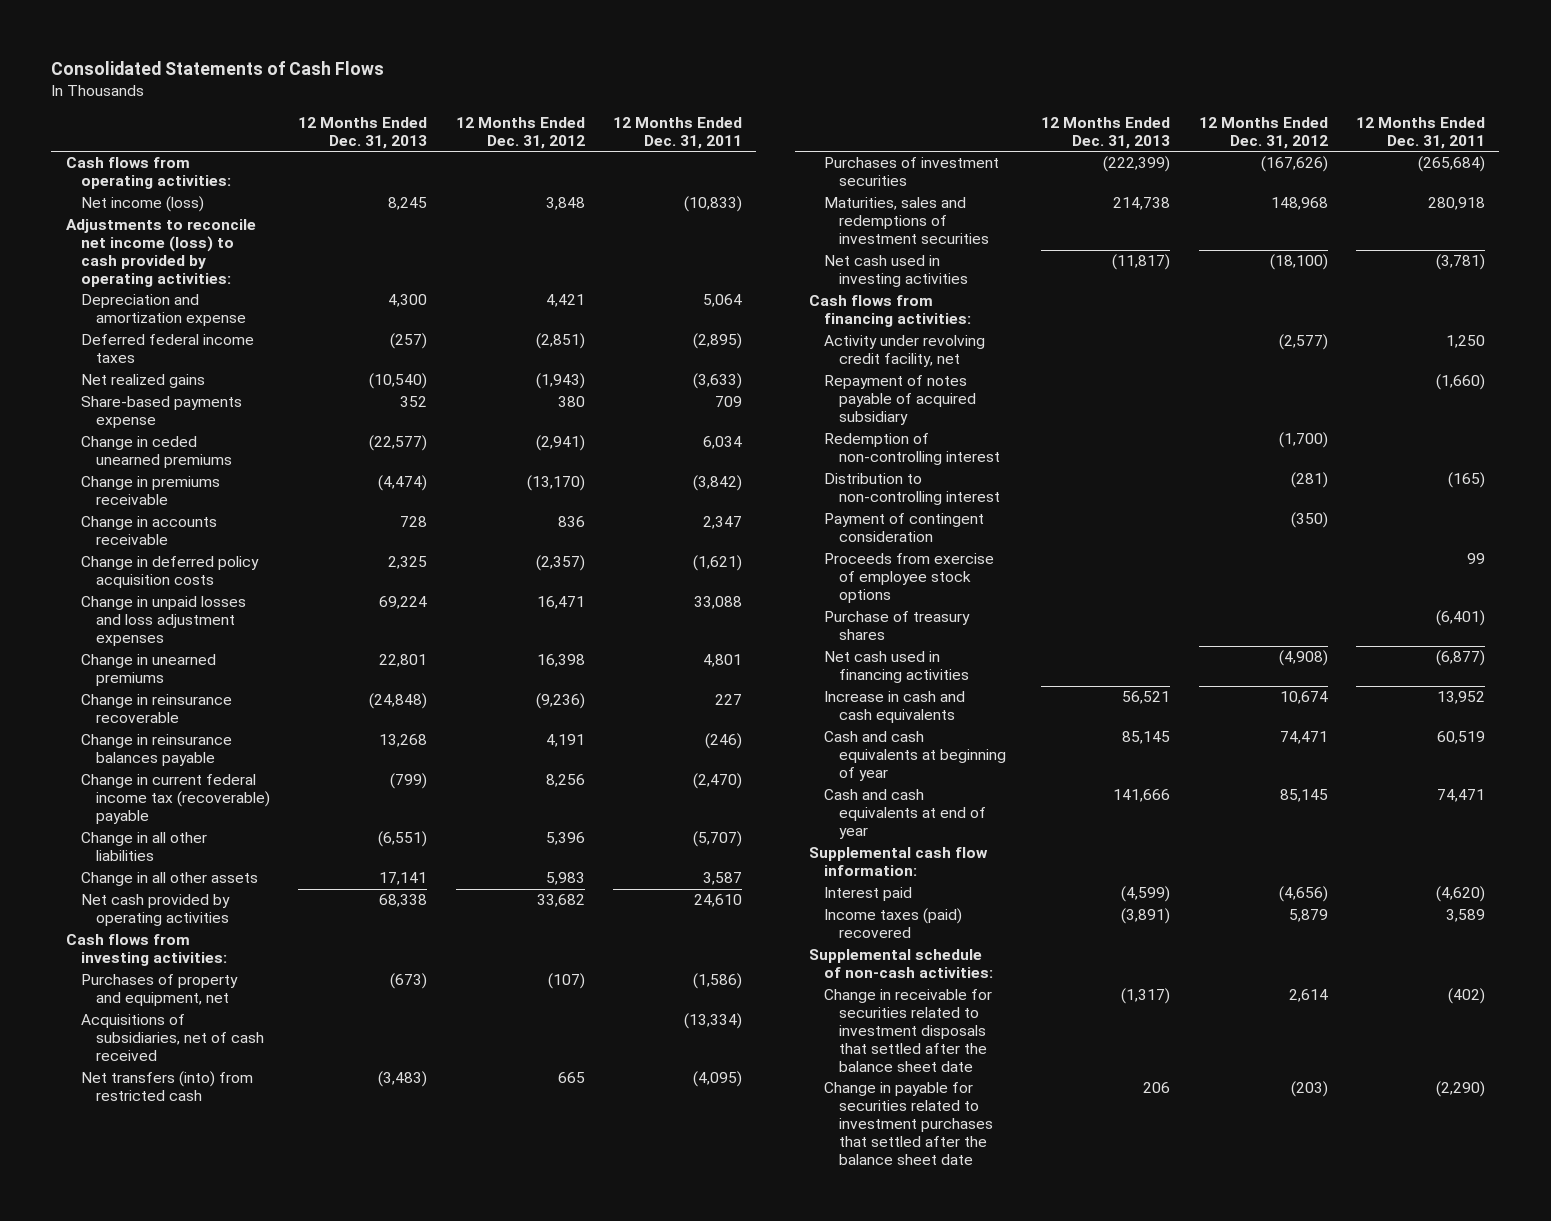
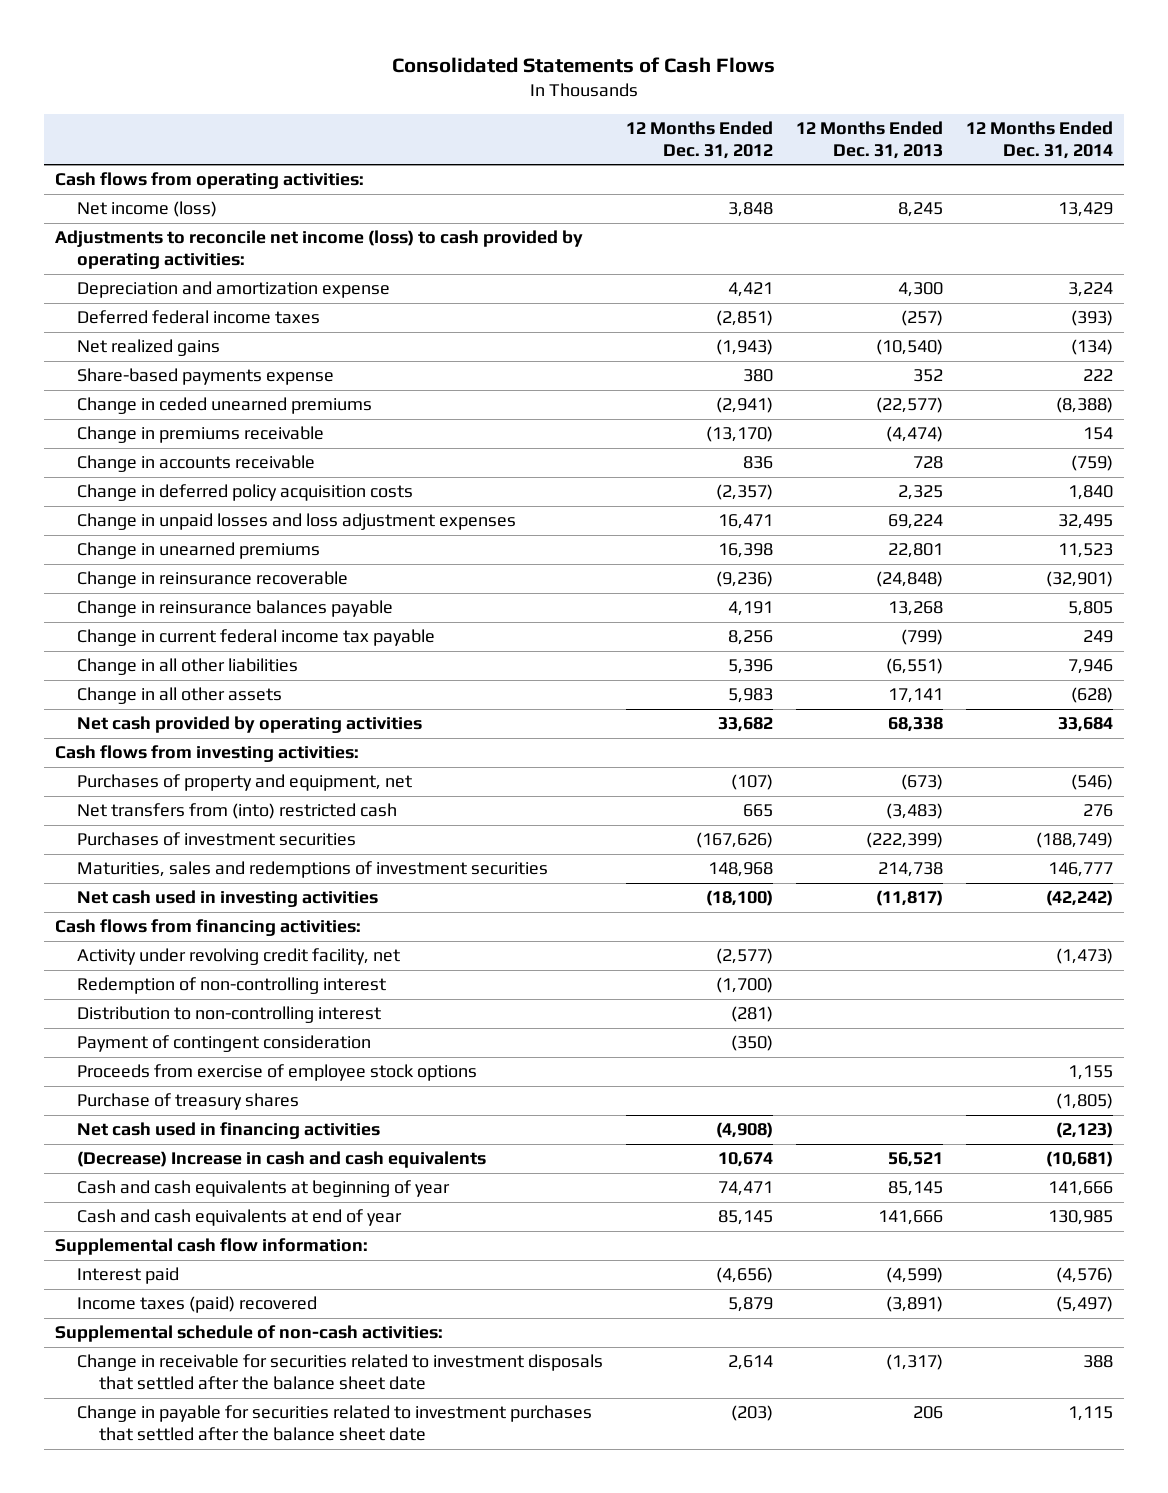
- | 12 Months Ended Dec. 31, 2013 | 12 Months Ended Dec. 31, 2012 | 12 Months Ended Dec. 31, 2011
+ | 12 Months Ended Dec. 31, 2012 | 12 Months Ended Dec. 31, 2013 | 12 Months Ended Dec. 31, 2014
- Change in current federal income tax (recoverable) payable | (799) | 8,256 | (2,470)
+ Change in current federal income tax payable | 8,256 | (799) | 249
- Acquisitions of subsidiaries, net of cash received | | | (13,334)
- Net transfers (into) from restricted cash | (3,483) | 665 | (4,095)
+ Net transfers from (into) restricted cash | 665 | (3,483) | 276
- Repayment of notes payable of acquired subsidiary | | | (1,660)
- Increase in cash and cash equivalents | 56,521 | 10,674 | 13,952
+ (Decrease) Increase in cash and cash equivalents | 10,674 | 56,521 | (10,681)

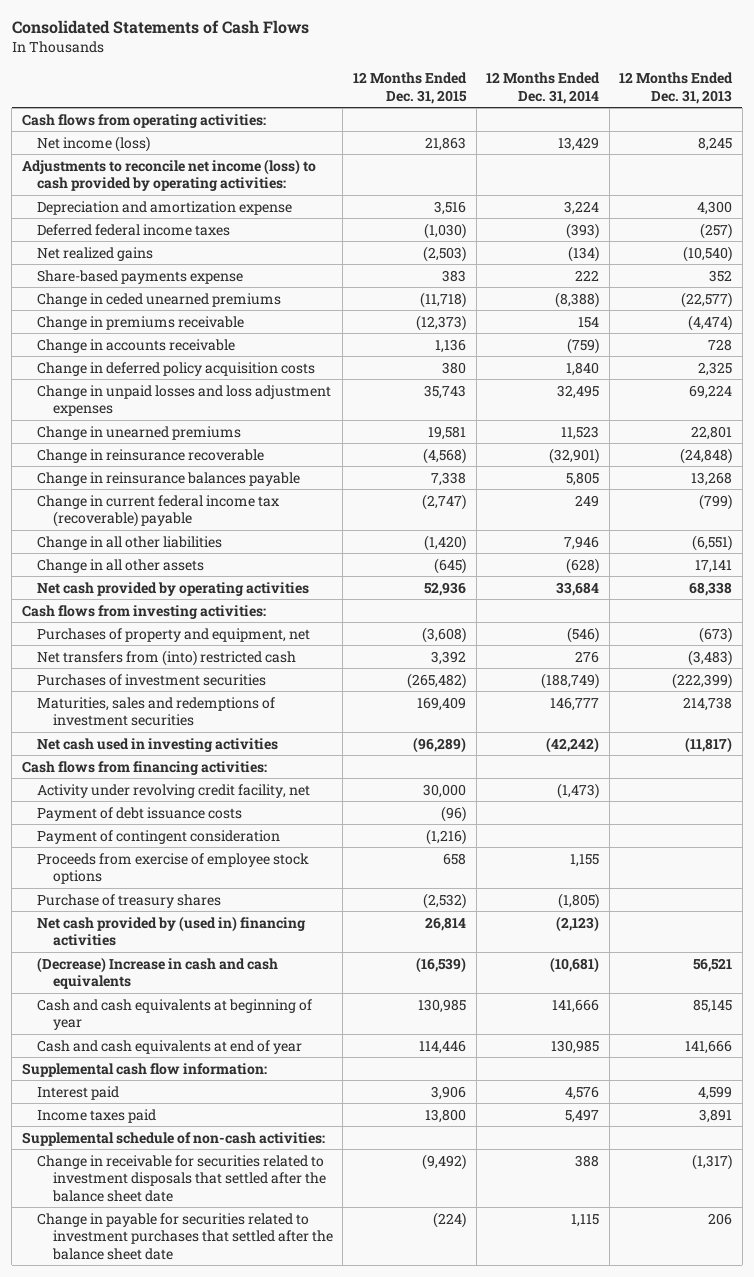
- | 12 Months Ended Dec. 31, 2012 | 12 Months Ended Dec. 31, 2013 | 12 Months Ended Dec. 31, 2014
+ | 12 Months Ended Dec. 31, 2015 | 12 Months Ended Dec. 31, 2014 | 12 Months Ended Dec. 31, 2013
- Change in current federal income tax payable | 8,256 | (799) | 249
+ Change in current federal income tax (recoverable) payable | (2,747) | 249 | (799)
- Redemption of non-controlling interest | (1,700) | |
- Distribution to non-controlling interest | (281) | |
+ Payment of debt issuance costs | (96) | |
- Net cash used in financing activities | (4,908) | | (2,123)
+ Net cash provided by (used in) financing activities | 26,814 | (2,123) |
- Interest paid | (4,656) | (4,599) | (4,576)
- Income taxes (paid) recovered | 5,879 | (3,891) | (5,497)
+ Interest paid | 3,906 | 4,576 | 4,599
+ Income taxes paid | 13,800 | 5,497 | 3,891

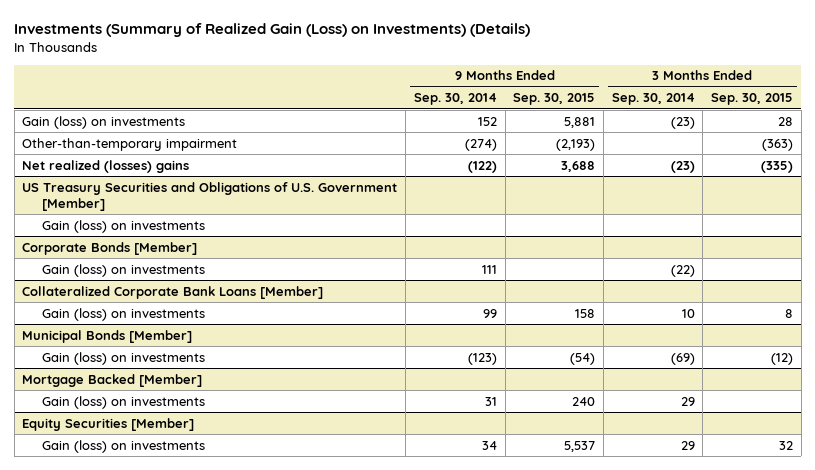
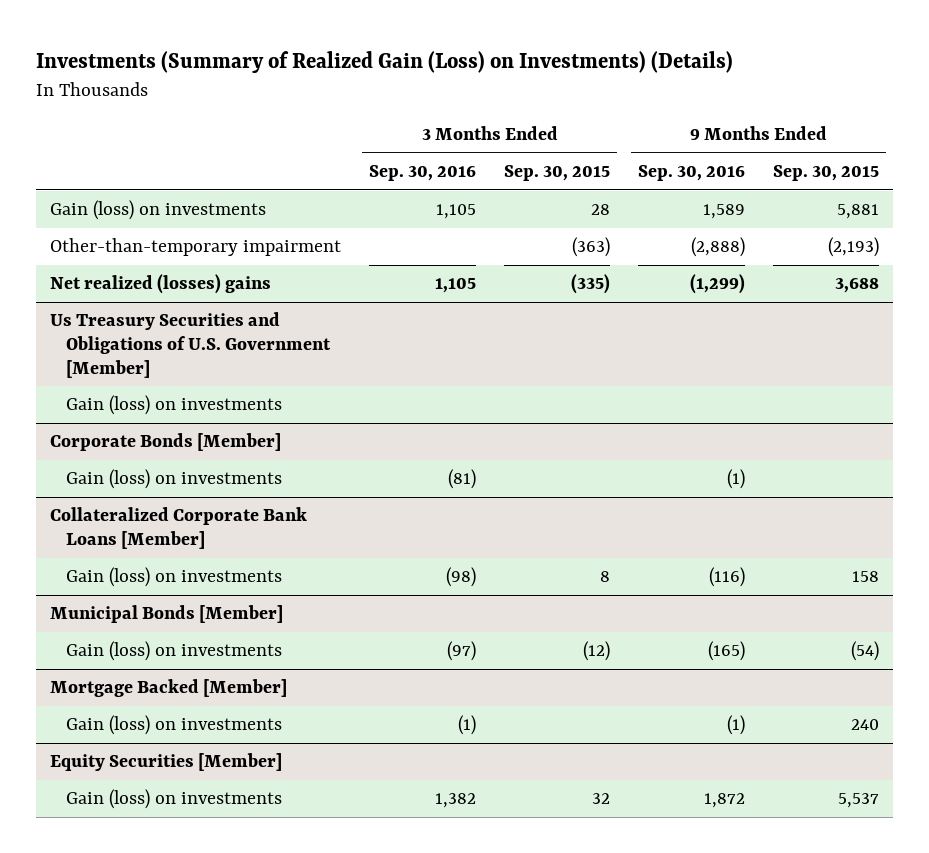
- | 9 Months Ended Sep. 30, 2014 | 9 Months Ended Sep. 30, 2015 | 3 Months Ended Sep. 30, 2014 | 3 Months Ended Sep. 30, 2015
+ | 3 Months Ended Sep. 30, 2016 | 3 Months Ended Sep. 30, 2015 | 9 Months Ended Sep. 30, 2016 | 9 Months Ended Sep. 30, 2015
- US Treasury Securities and Obligations of U.S. Government [Member]
+ Us Treasury Securities and Obligations of U.S. Government [Member]

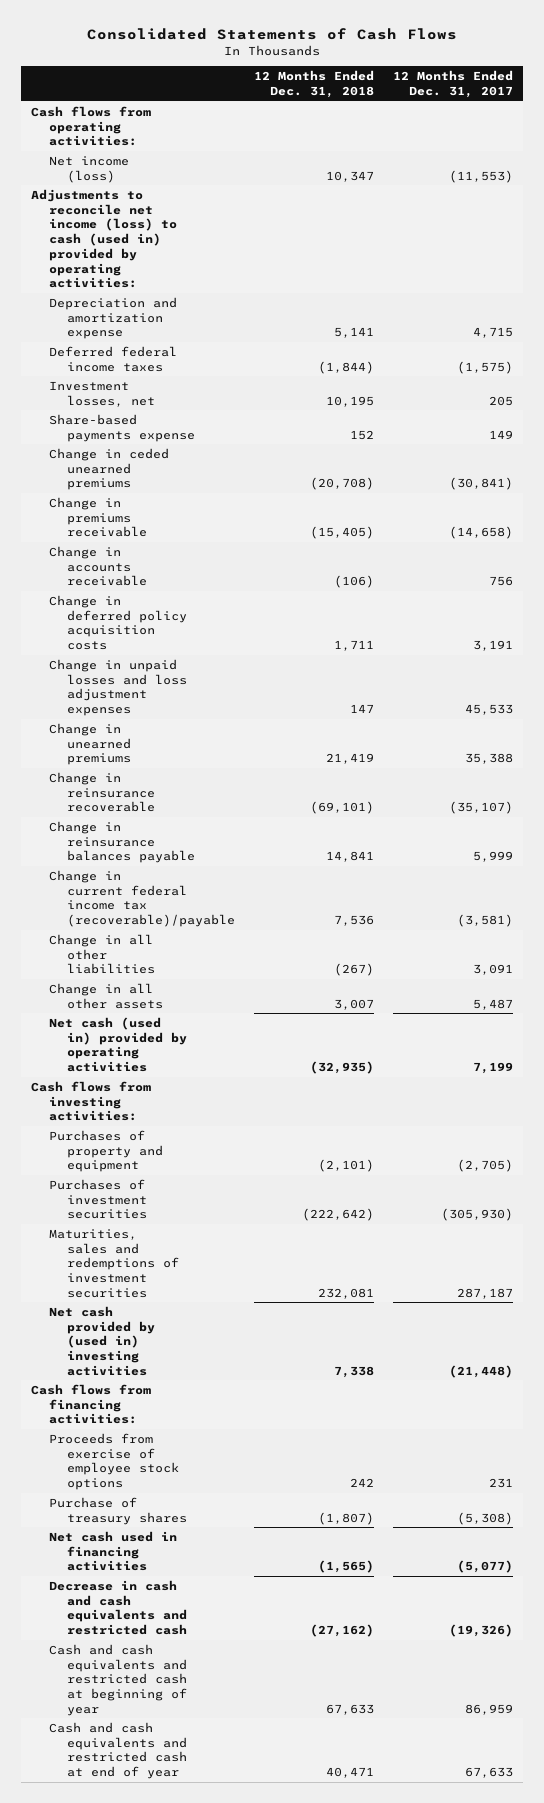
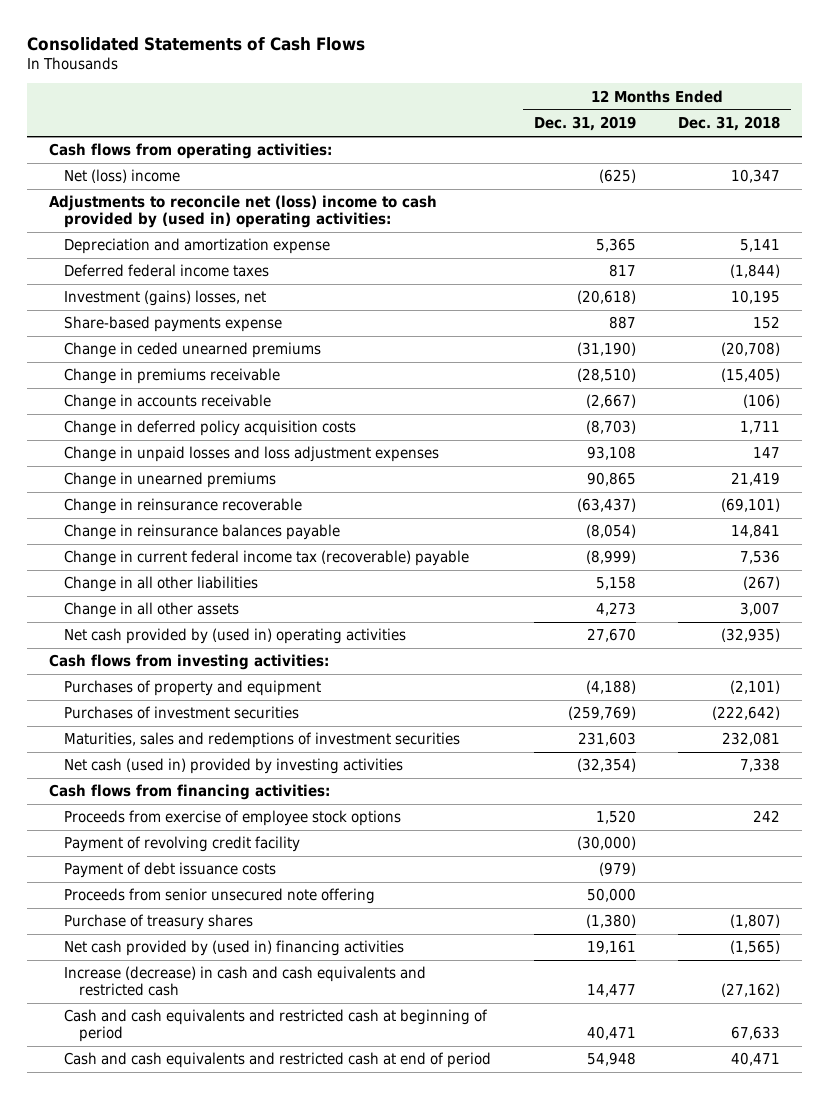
- | 12 Months Ended Dec. 31, 2018 | 12 Months Ended Dec. 31, 2017
+ | 12 Months Ended Dec. 31, 2019 | 12 Months Ended Dec. 31, 2018
- Net income (loss) | 10,347 | (11,553)
- Adjustments to reconcile net income (loss) to cash (used in) provided by operating activities:
+ Net (loss) income | (625) | 10,347
+ Adjustments to reconcile net (loss) income to cash provided by (used in) operating activities:
- Investment losses, net | 10,195 | 205
+ Investment (gains) losses, net | (20,618) | 10,195
- Change in current federal income tax (recoverable)/payable | 7,536 | (3,581)
+ Change in current federal income tax (recoverable) payable | (8,999) | 7,536
- Net cash (used in) provided by operating activities | (32,935) | 7,199
+ Net cash provided by (used in) operating activities | 27,670 | (32,935)
- Net cash provided by (used in) investing activities | 7,338 | (21,448)
+ Net cash (used in) provided by investing activities | (32,354) | 7,338
+ Payment of revolving credit facility | (30,000) |
+ Payment of debt issuance costs | (979) |
+ Proceeds from senior unsecured note offering | 50,000 |
- Net cash used in financing activities | (1,565) | (5,077)
- Decrease in cash and cash equivalents and restricted cash | (27,162) | (19,326)
- Cash and cash equivalents and restricted cash at beginning of year | 67,633 | 86,959
- Cash and cash equivalents and restricted cash at end of year | 40,471 | 67,633
+ Net cash provided by (used in) financing activities | 19,161 | (1,565)
+ Increase (decrease) in cash and cash equivalents and restricted cash | 14,477 | (27,162)
+ Cash and cash equivalents and restricted cash at beginning of period | 40,471 | 67,633
+ Cash and cash equivalents and restricted cash at end of period | 54,948 | 40,471

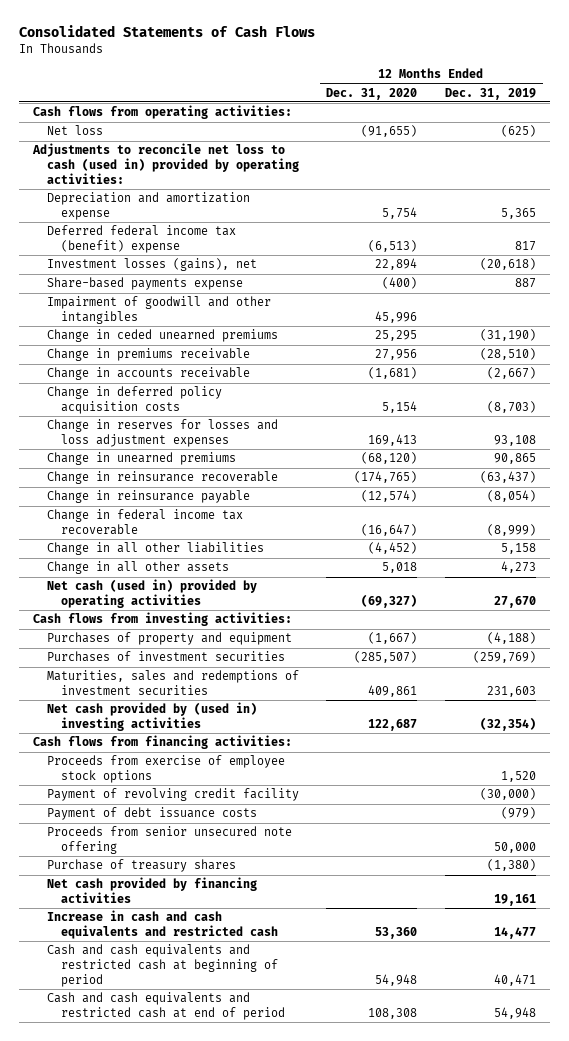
- | 12 Months Ended Dec. 31, 2019 | 12 Months Ended Dec. 31, 2018
+ | 12 Months Ended Dec. 31, 2020 | 12 Months Ended Dec. 31, 2019
- Net (loss) income | (625) | 10,347
- Adjustments to reconcile net (loss) income to cash provided by (used in) operating activities:
+ Net loss | (91,655) | (625)
+ Adjustments to reconcile net loss to cash (used in) provided by operating activities:
- Deferred federal income taxes | 817 | (1,844)
- Investment (gains) losses, net | (20,618) | 10,195
+ Deferred federal income tax (benefit) expense | (6,513) | 817
+ Investment losses (gains), net | 22,894 | (20,618)
+ Impairment of goodwill and other intangibles | 45,996 |
- Change in unpaid losses and loss adjustment expenses | 93,108 | 147
+ Change in reserves for losses and loss adjustment expenses | 169,413 | 93,108
- Change in reinsurance balances payable | (8,054) | 14,841
- Change in current federal income tax (recoverable) payable | (8,999) | 7,536
+ Change in reinsurance payable | (12,574) | (8,054)
+ Change in federal income tax recoverable | (16,647) | (8,999)
- Net cash provided by (used in) operating activities | 27,670 | (32,935)
+ Net cash (used in) provided by operating activities | (69,327) | 27,670
- Net cash (used in) provided by investing activities | (32,354) | 7,338
+ Net cash provided by (used in) investing activities | 122,687 | (32,354)
- Net cash provided by (used in) financing activities | 19,161 | (1,565)
- Increase (decrease) in cash and cash equivalents and restricted cash | 14,477 | (27,162)
+ Net cash provided by financing activities | | 19,161
+ Increase in cash and cash equivalents and restricted cash | 53,360 | 14,477

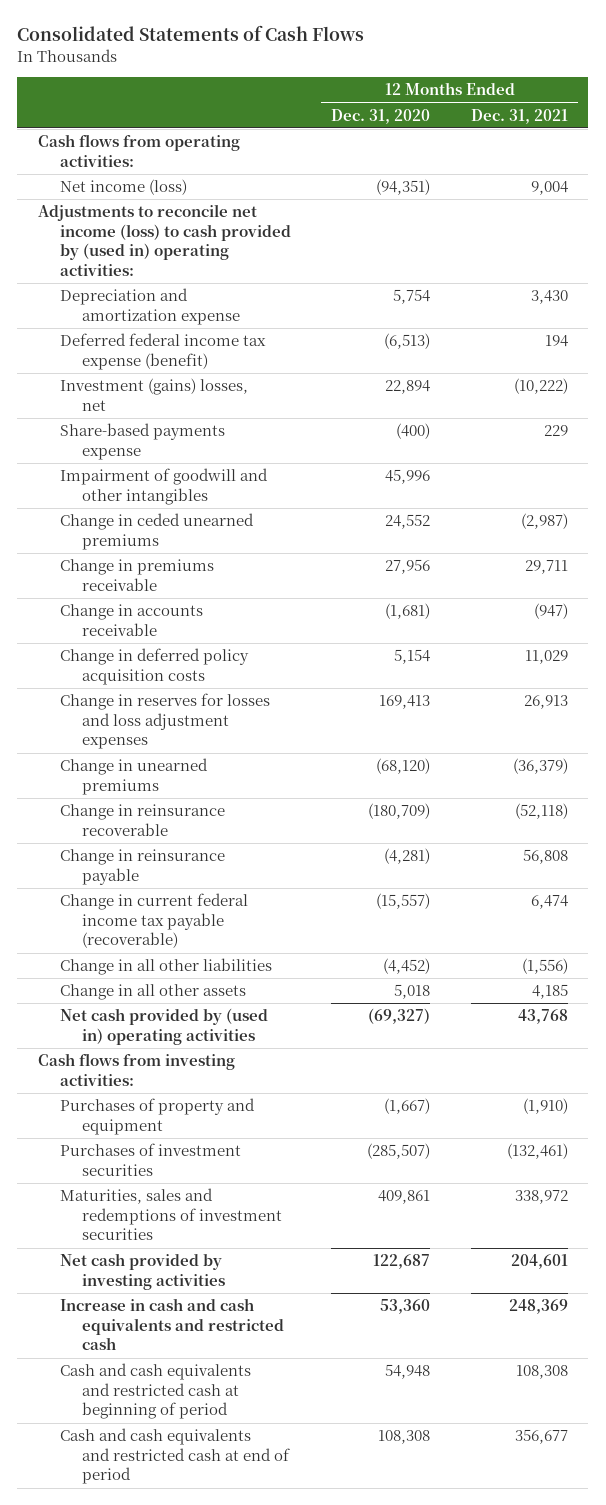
- | 12 Months Ended Dec. 31, 2020 | 12 Months Ended Dec. 31, 2019
+ | 12 Months Ended Dec. 31, 2020 | 12 Months Ended Dec. 31, 2021
- Net loss | (91,655) | (625)
- Adjustments to reconcile net loss to cash (used in) provided by operating activities:
+ Net income (loss) | (94,351) | 9,004
+ Adjustments to reconcile net income (loss) to cash provided by (used in) operating activities:
- Deferred federal income tax (benefit) expense | (6,513) | 817
- Investment losses (gains), net | 22,894 | (20,618)
+ Deferred federal income tax expense (benefit) | (6,513) | 194
+ Investment (gains) losses, net | 22,894 | (10,222)
- Change in ceded unearned premiums | 25,295 | (31,190)
+ Change in ceded unearned premiums | 24,552 | (2,987)
- Change in reinsurance recoverable | (174,765) | (63,437)
- Change in reinsurance payable | (12,574) | (8,054)
- Change in federal income tax recoverable | (16,647) | (8,999)
+ Change in reinsurance recoverable | (180,709) | (52,118)
+ Change in reinsurance payable | (4,281) | 56,808
+ Change in current federal income tax payable (recoverable) | (15,557) | 6,474
- Net cash (used in) provided by operating activities | (69,327) | 27,670
+ Net cash provided by (used in) operating activities | (69,327) | 43,768
- Net cash provided by (used in) investing activities | 122,687 | (32,354)
- Cash flows from financing activities:
- Proceeds from exercise of employee stock options | | 1,520
- Payment of revolving credit facility | | (30,000)
- Payment of debt issuance costs | | (979)
- Proceeds from senior unsecured note offering | | 50,000
- Purchase of treasury shares | | (1,380)
- Net cash provided by financing activities | | 19,161
+ Net cash provided by investing activities | 122,687 | 204,601

